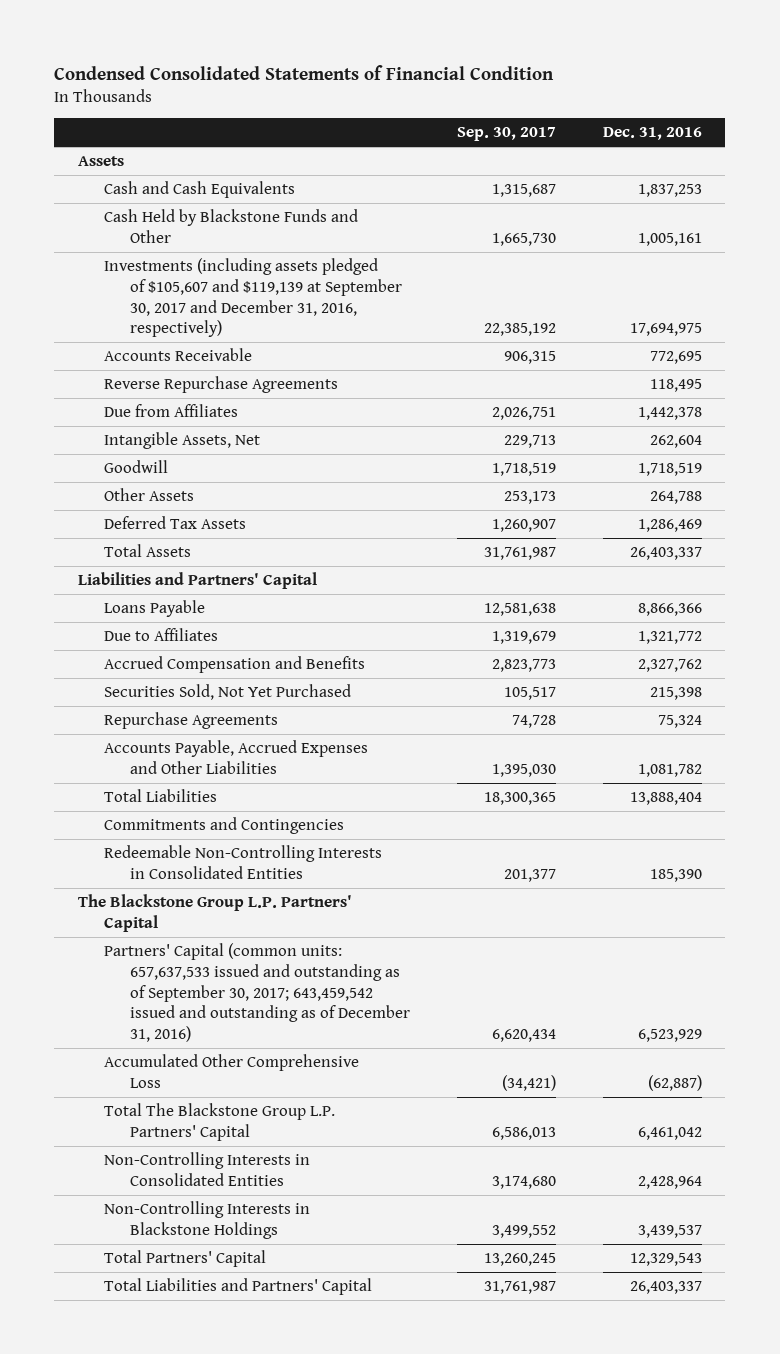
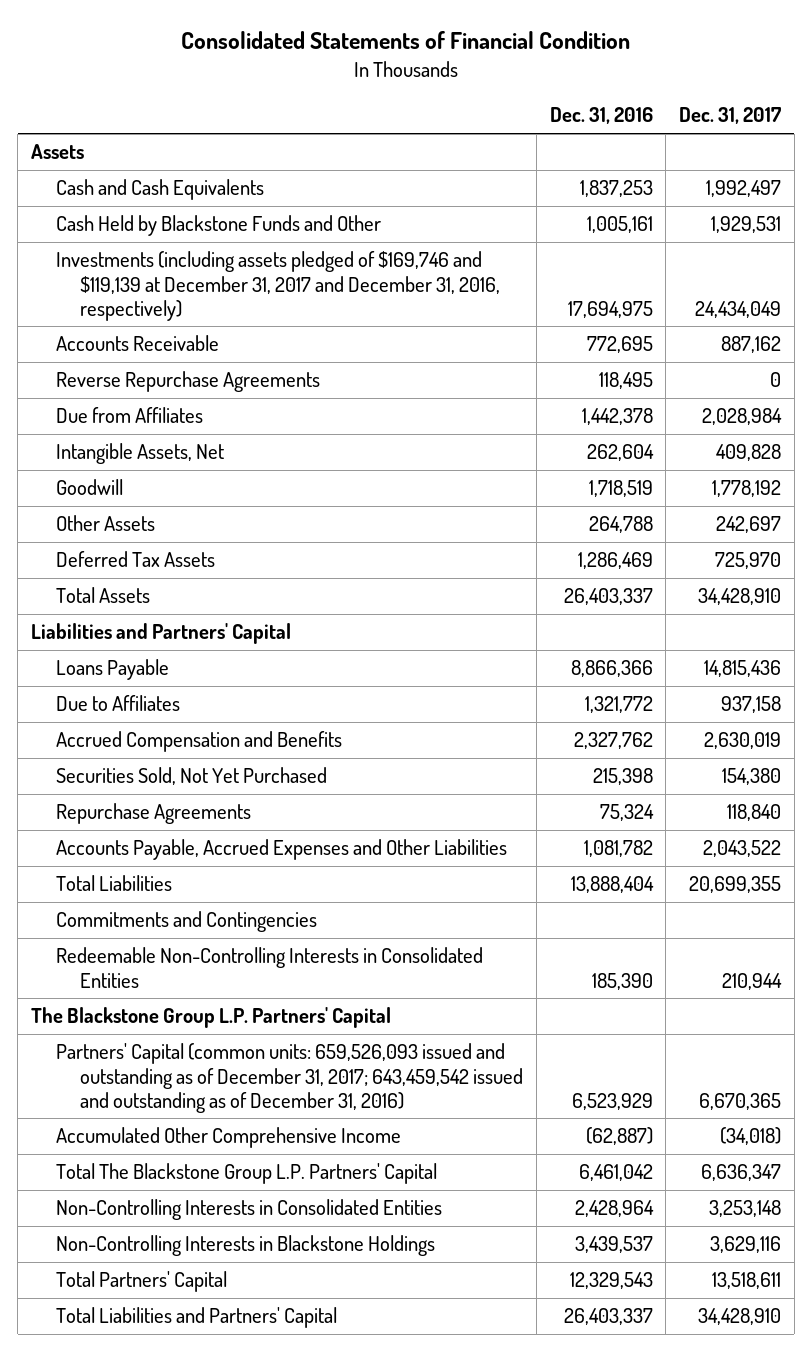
- Condensed Consolidated Statements of Financial Condition
+ Consolidated Statements of Financial Condition
- | Sep. 30, 2017 | Dec. 31, 2016
+ | Dec. 31, 2016 | Dec. 31, 2017
- Investments (including assets pledged of $105,607 and $119,139 at September 30, 2017 and December 31, 2016, respectively) | 22,385,192 | 17,694,975
+ Investments (including assets pledged of $169,746 and $119,139 at December 31, 2017 and December 31, 2016, respectively) | 17,694,975 | 24,434,049
- Partners' Capital (common units: 657,637,533 issued and outstanding as of September 30, 2017; 643,459,542 issued and outstanding as of December 31, 2016) | 6,620,434 | 6,523,929
- Accumulated Other Comprehensive Loss | (34,421) | (62,887)
+ Partners' Capital (common units: 659,526,093 issued and outstanding as of December 31, 2017; 643,459,542 issued and outstanding as of December 31, 2016) | 6,523,929 | 6,670,365
+ Accumulated Other Comprehensive Income | (62,887) | (34,018)

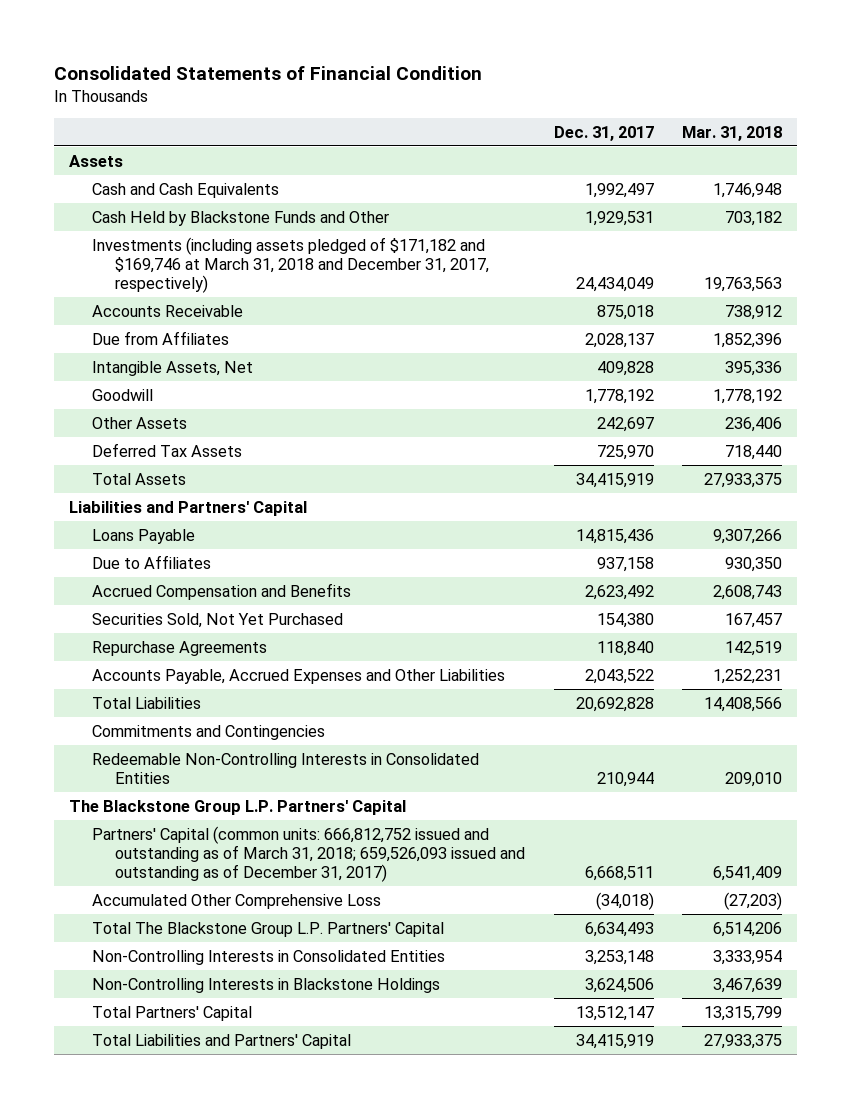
- | Dec. 31, 2016 | Dec. 31, 2017
+ | Dec. 31, 2017 | Mar. 31, 2018
- Investments (including assets pledged of $169,746 and $119,139 at December 31, 2017 and December 31, 2016, respectively) | 17,694,975 | 24,434,049
- Accounts Receivable | 772,695 | 887,162
- Reverse Repurchase Agreements | 118,495 | 0
- Due from Affiliates | 1,442,378 | 2,028,984
+ Investments (including assets pledged of $171,182 and $169,746 at March 31, 2018 and December 31, 2017, respectively) | 24,434,049 | 19,763,563
+ Accounts Receivable | 875,018 | 738,912
+ Due from Affiliates | 2,028,137 | 1,852,396
- Total Assets | 26,403,337 | 34,428,910
+ Total Assets | 34,415,919 | 27,933,375
- Accrued Compensation and Benefits | 2,327,762 | 2,630,019
+ Accrued Compensation and Benefits | 2,623,492 | 2,608,743
- Total Liabilities | 13,888,404 | 20,699,355
+ Total Liabilities | 20,692,828 | 14,408,566
- Partners' Capital (common units: 659,526,093 issued and outstanding as of December 31, 2017; 643,459,542 issued and outstanding as of December 31, 2016) | 6,523,929 | 6,670,365
- Accumulated Other Comprehensive Income | (62,887) | (34,018)
- Total The Blackstone Group L.P. Partners' Capital | 6,461,042 | 6,636,347
+ Partners' Capital (common units: 666,812,752 issued and outstanding as of March 31, 2018; 659,526,093 issued and outstanding as of December 31, 2017) | 6,668,511 | 6,541,409
+ Accumulated Other Comprehensive Loss | (34,018) | (27,203)
+ Total The Blackstone Group L.P. Partners' Capital | 6,634,493 | 6,514,206
- Non-Controlling Interests in Blackstone Holdings | 3,439,537 | 3,629,116
- Total Partners' Capital | 12,329,543 | 13,518,611
- Total Liabilities and Partners' Capital | 26,403,337 | 34,428,910
+ Non-Controlling Interests in Blackstone Holdings | 3,624,506 | 3,467,639
+ Total Partners' Capital | 13,512,147 | 13,315,799
+ Total Liabilities and Partners' Capital | 34,415,919 | 27,933,375

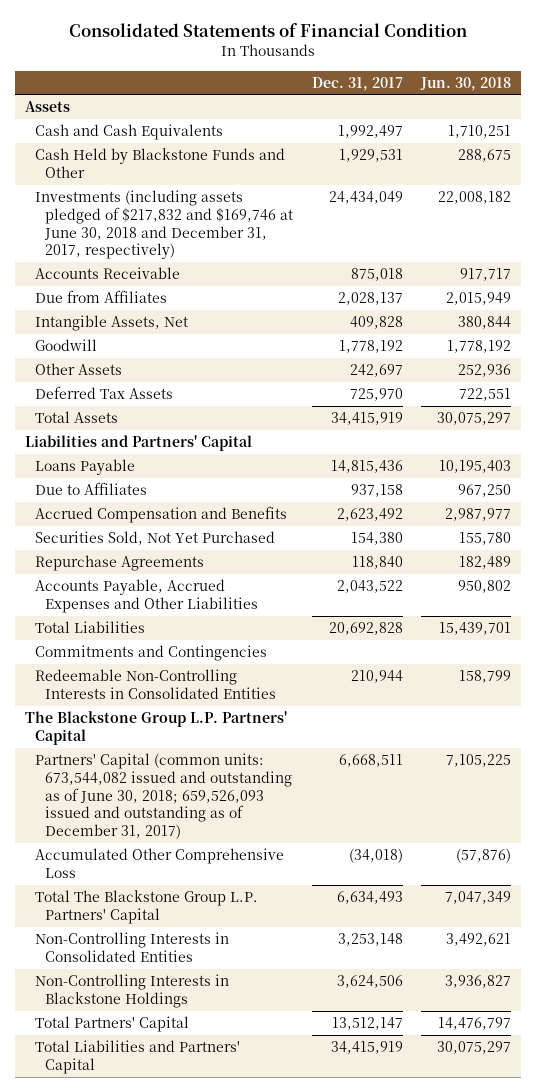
- | Dec. 31, 2017 | Mar. 31, 2018
+ | Dec. 31, 2017 | Jun. 30, 2018
- Investments (including assets pledged of $171,182 and $169,746 at March 31, 2018 and December 31, 2017, respectively) | 24,434,049 | 19,763,563
+ Investments (including assets pledged of $217,832 and $169,746 at June 30, 2018 and December 31, 2017, respectively) | 24,434,049 | 22,008,182
- Partners' Capital (common units: 666,812,752 issued and outstanding as of March 31, 2018; 659,526,093 issued and outstanding as of December 31, 2017) | 6,668,511 | 6,541,409
+ Partners' Capital (common units: 673,544,082 issued and outstanding as of June 30, 2018; 659,526,093 issued and outstanding as of December 31, 2017) | 6,668,511 | 7,105,225

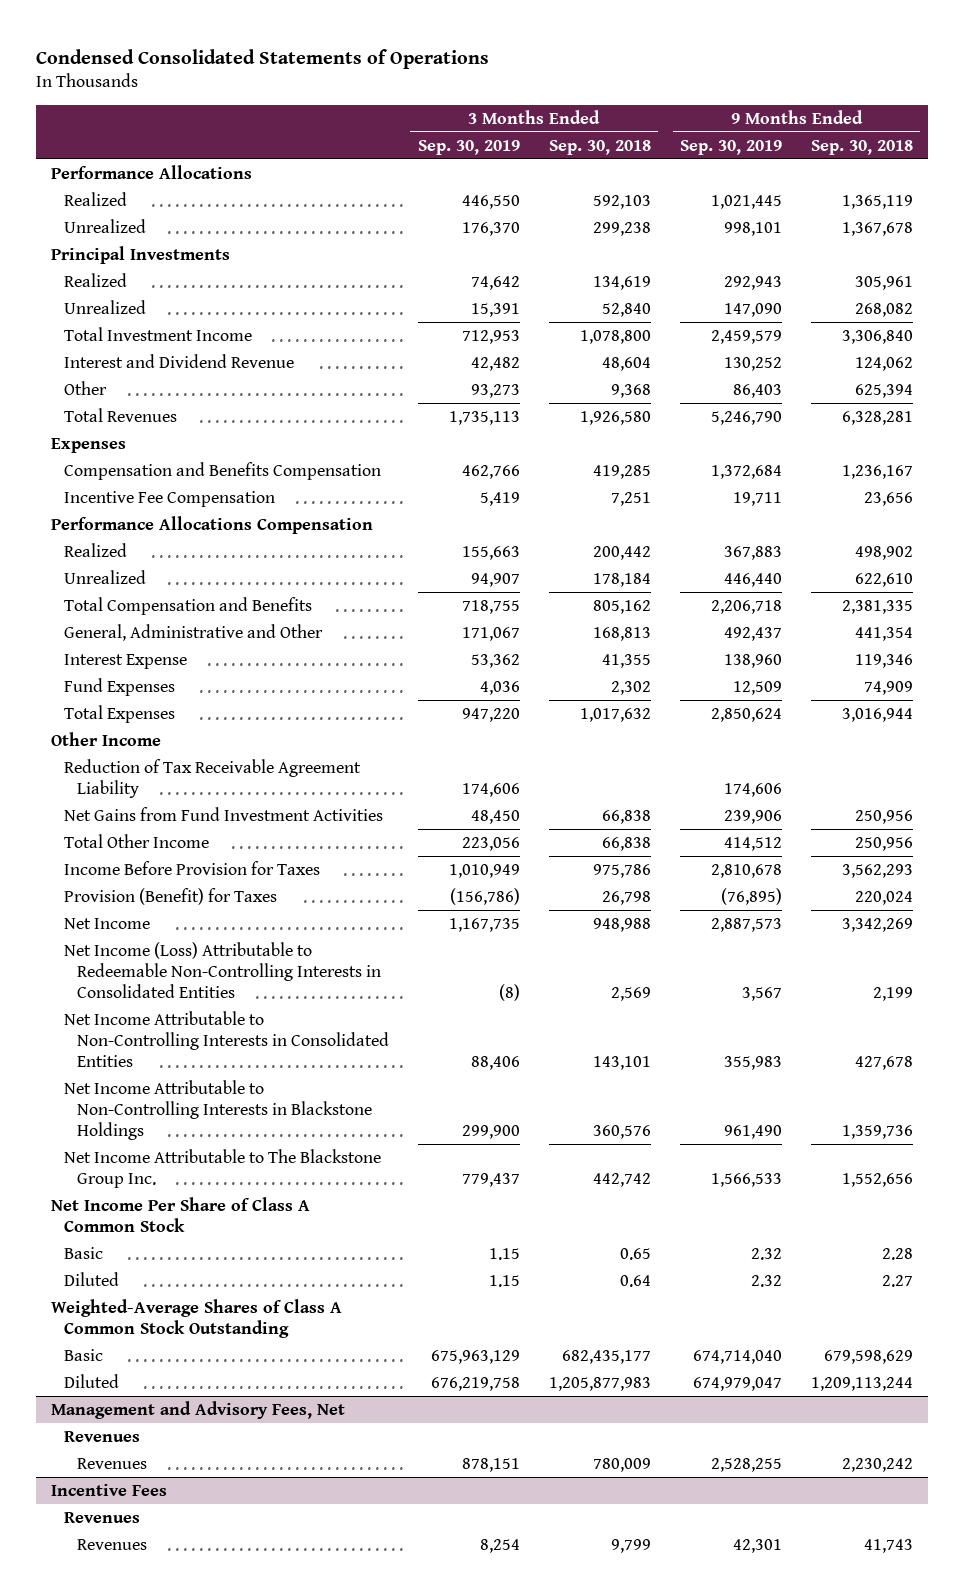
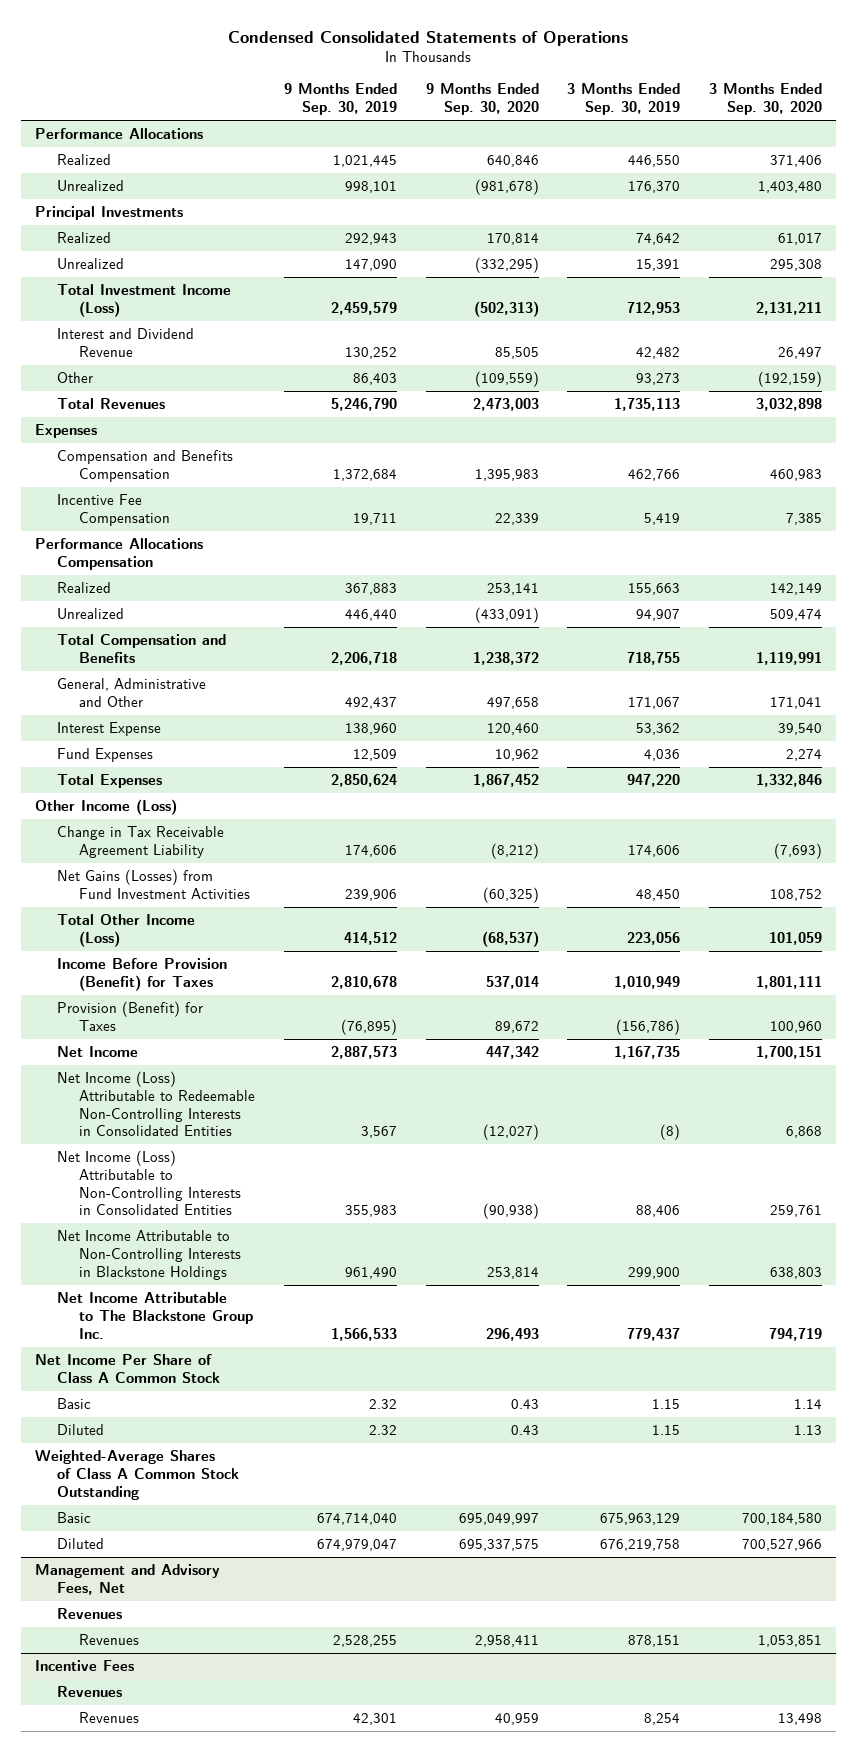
- | 3 Months Ended Sep. 30, 2019 | 3 Months Ended Sep. 30, 2018 | 9 Months Ended Sep. 30, 2019 | 9 Months Ended Sep. 30, 2018
+ | 9 Months Ended Sep. 30, 2019 | 9 Months Ended Sep. 30, 2020 | 3 Months Ended Sep. 30, 2019 | 3 Months Ended Sep. 30, 2020
- Total Investment Income | 712,953 | 1,078,800 | 2,459,579 | 3,306,840
+ Total Investment Income (Loss) | 2,459,579 | (502,313) | 712,953 | 2,131,211
- Other Income
- Reduction of Tax Receivable Agreement Liability | 174,606 | | 174,606 |
- Net Gains from Fund Investment Activities | 48,450 | 66,838 | 239,906 | 250,956
- Total Other Income | 223,056 | 66,838 | 414,512 | 250,956
- Income Before Provision for Taxes | 1,010,949 | 975,786 | 2,810,678 | 3,562,293
+ Other Income (Loss)
+ Change in Tax Receivable Agreement Liability | 174,606 | (8,212) | 174,606 | (7,693)
+ Net Gains (Losses) from Fund Investment Activities | 239,906 | (60,325) | 48,450 | 108,752
+ Total Other Income (Loss) | 414,512 | (68,537) | 223,056 | 101,059
+ Income Before Provision (Benefit) for Taxes | 2,810,678 | 537,014 | 1,010,949 | 1,801,111
- Net Income Attributable to Non-Controlling Interests in Consolidated Entities | 88,406 | 143,101 | 355,983 | 427,678
+ Net Income (Loss) Attributable to Non-Controlling Interests in Consolidated Entities | 355,983 | (90,938) | 88,406 | 259,761

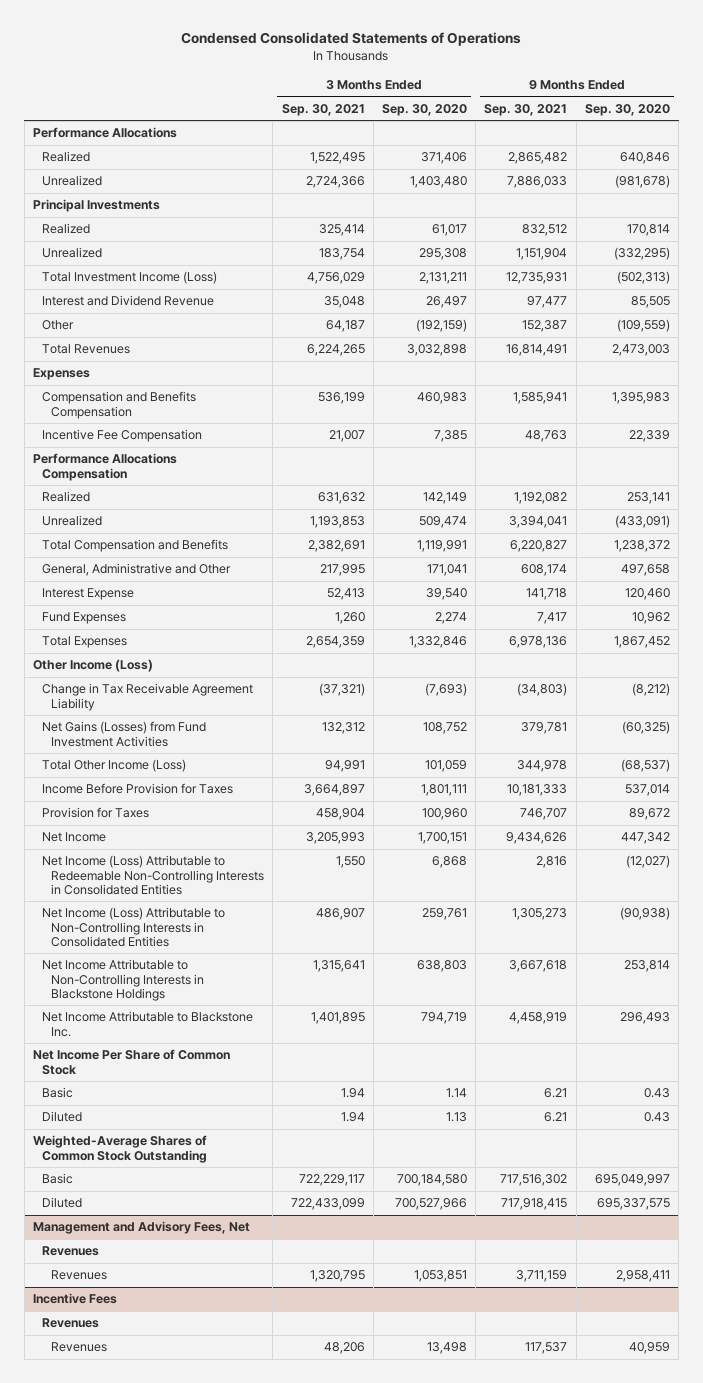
- | 9 Months Ended Sep. 30, 2019 | 9 Months Ended Sep. 30, 2020 | 3 Months Ended Sep. 30, 2019 | 3 Months Ended Sep. 30, 2020
+ | 3 Months Ended Sep. 30, 2021 | 3 Months Ended Sep. 30, 2020 | 9 Months Ended Sep. 30, 2021 | 9 Months Ended Sep. 30, 2020
- Income Before Provision (Benefit) for Taxes | 2,810,678 | 537,014 | 1,010,949 | 1,801,111
- Provision (Benefit) for Taxes | (76,895) | 89,672 | (156,786) | 100,960
+ Income Before Provision for Taxes | 3,664,897 | 1,801,111 | 10,181,333 | 537,014
+ Provision for Taxes | 458,904 | 100,960 | 746,707 | 89,672
- Net Income Attributable to The Blackstone Group Inc. | 1,566,533 | 296,493 | 779,437 | 794,719
- Net Income Per Share of Class A Common Stock
+ Net Income Attributable to Blackstone Inc. | 1,401,895 | 794,719 | 4,458,919 | 296,493
+ Net Income Per Share of Common Stock
- Weighted-Average Shares of Class A Common Stock Outstanding
+ Weighted-Average Shares of Common Stock Outstanding

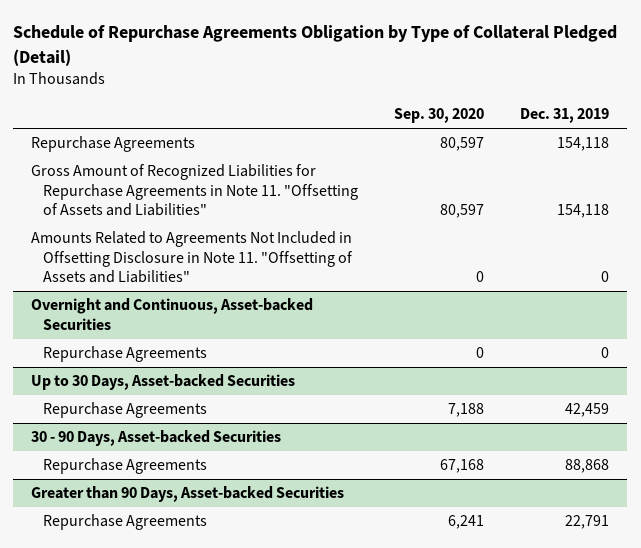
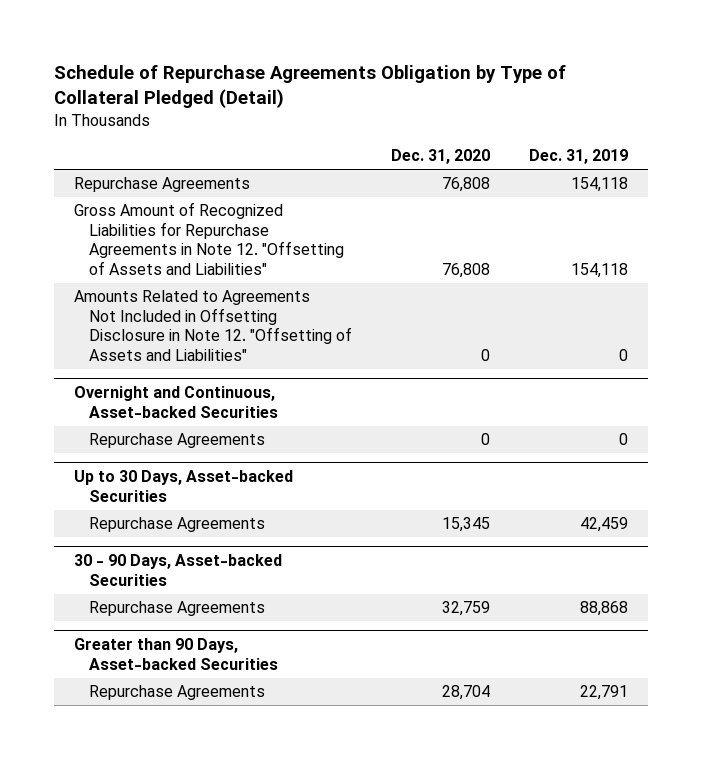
- | Sep. 30, 2020 | Dec. 31, 2019
+ | Dec. 31, 2020 | Dec. 31, 2019
- Gross Amount of Recognized Liabilities for Repurchase Agreements in Note 11. "Offsetting of Assets and Liabilities" | 80,597 | 154,118
- Amounts Related to Agreements Not Included in Offsetting Disclosure in Note 11. "Offsetting of Assets and Liabilities" | 0 | 0
+ Gross Amount of Recognized Liabilities for Repurchase Agreements in Note 12. "Offsetting of Assets and Liabilities" | 76,808 | 154,118
+ Amounts Related to Agreements Not Included in Offsetting Disclosure in Note 12. "Offsetting of Assets and Liabilities" | 0 | 0

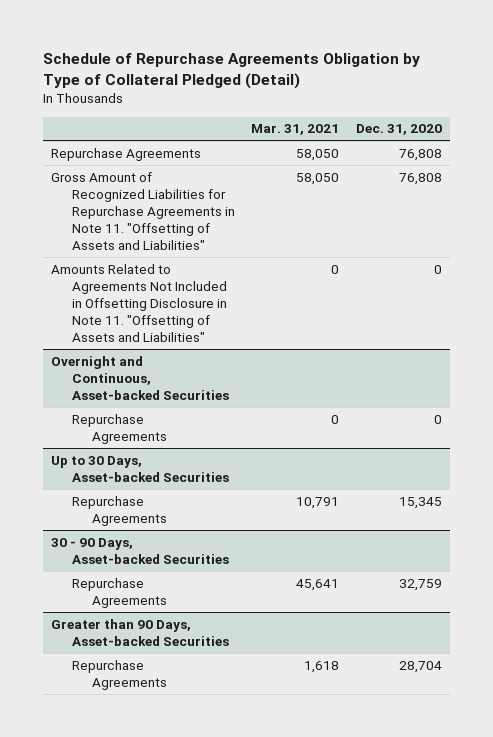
- | Dec. 31, 2020 | Dec. 31, 2019
+ | Mar. 31, 2021 | Dec. 31, 2020
- Gross Amount of Recognized Liabilities for Repurchase Agreements in Note 12. "Offsetting of Assets and Liabilities" | 76,808 | 154,118
- Amounts Related to Agreements Not Included in Offsetting Disclosure in Note 12. "Offsetting of Assets and Liabilities" | 0 | 0
+ Gross Amount of Recognized Liabilities for Repurchase Agreements in Note 11. "Offsetting of Assets and Liabilities" | 58,050 | 76,808
+ Amounts Related to Agreements Not Included in Offsetting Disclosure in Note 11. "Offsetting of Assets and Liabilities" | 0 | 0

